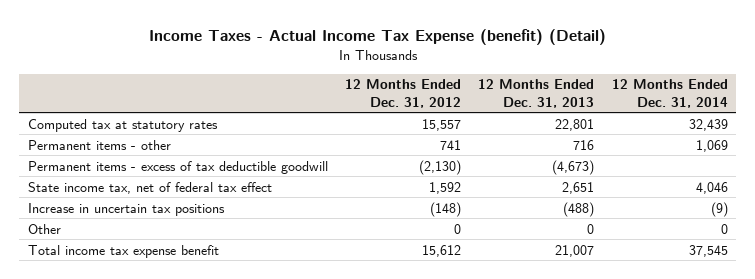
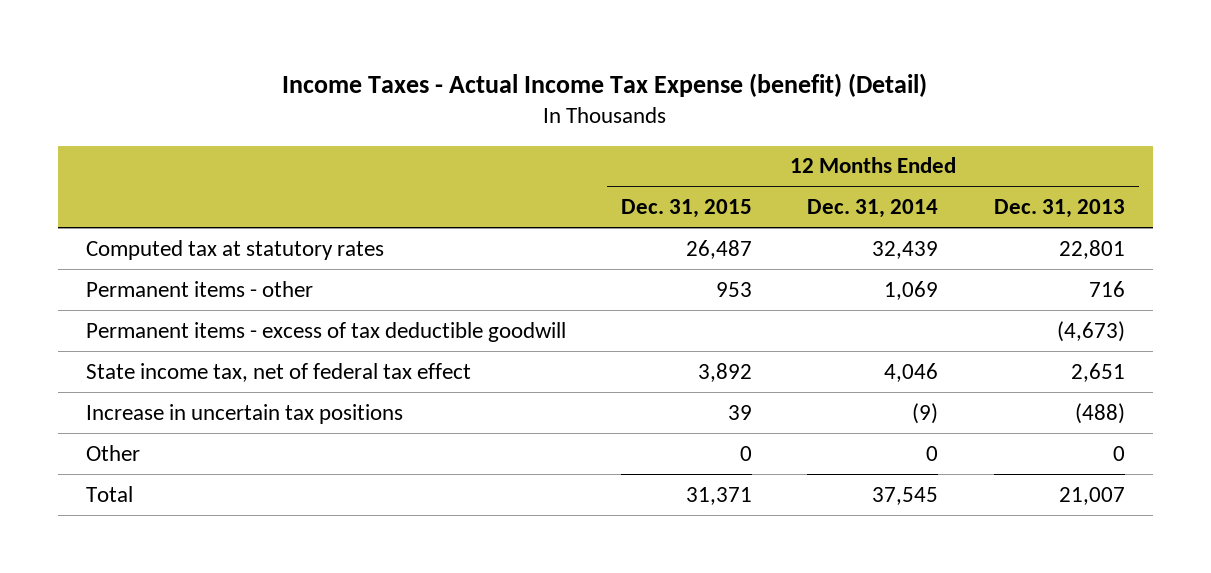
- | 12 Months Ended Dec. 31, 2012 | 12 Months Ended Dec. 31, 2013 | 12 Months Ended Dec. 31, 2014
+ | 12 Months Ended Dec. 31, 2015 | 12 Months Ended Dec. 31, 2014 | 12 Months Ended Dec. 31, 2013
- Total income tax expense benefit | 15,612 | 21,007 | 37,545
+ Total | 31,371 | 37,545 | 21,007

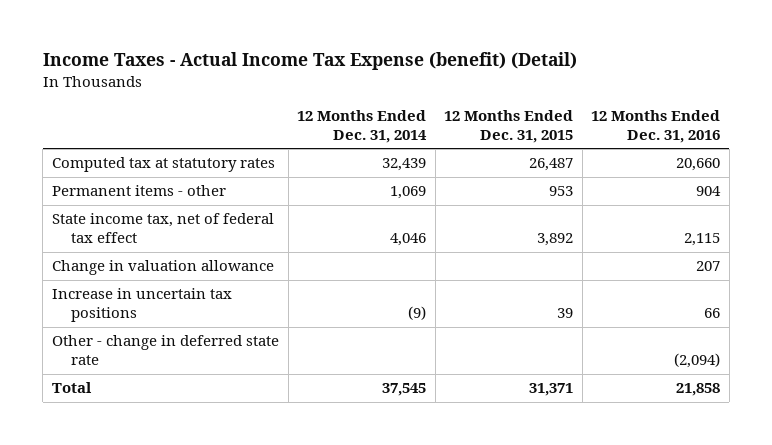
- | 12 Months Ended Dec. 31, 2015 | 12 Months Ended Dec. 31, 2014 | 12 Months Ended Dec. 31, 2013
+ | 12 Months Ended Dec. 31, 2014 | 12 Months Ended Dec. 31, 2015 | 12 Months Ended Dec. 31, 2016
- Permanent items - excess of tax deductible goodwill | | | (4,673)
+ Change in valuation allowance | | | 207
- Other | 0 | 0 | 0
+ Other - change in deferred state rate | | | (2,094)

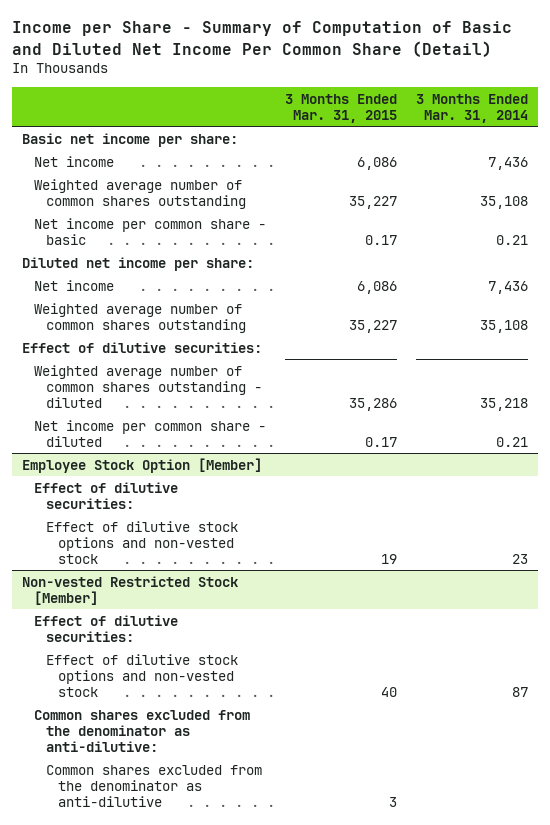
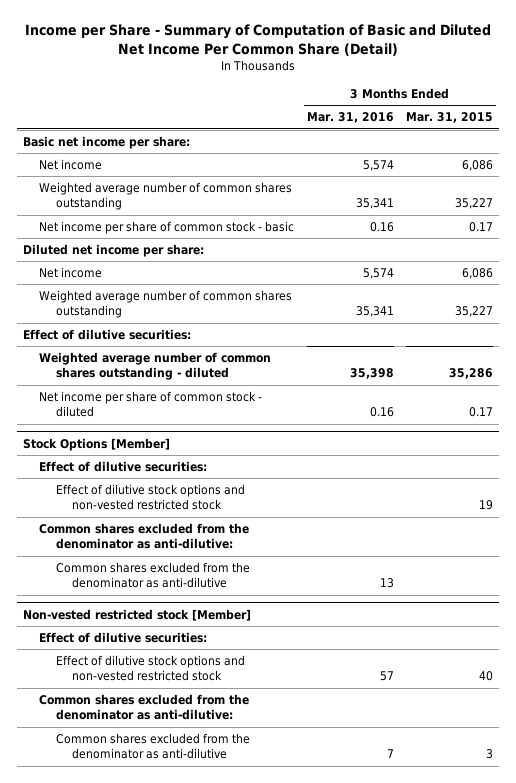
- | 3 Months Ended Mar. 31, 2015 | 3 Months Ended Mar. 31, 2014
+ | 3 Months Ended Mar. 31, 2016 | 3 Months Ended Mar. 31, 2015
- Net income per common share - basic | 0.17 | 0.21
+ Net income per share of common stock - basic | 0.16 | 0.17
- Net income per common share - diluted | 0.17 | 0.21
- Employee Stock Option [Member]
+ Net income per share of common stock - diluted | 0.16 | 0.17
+ Stock Options [Member]
- Effect of dilutive stock options and non-vested stock | 19 | 23
- Non-vested Restricted Stock [Member]
+ Effect of dilutive stock options and non-vested restricted stock | | 19
+ Common shares excluded from the denominator as anti-dilutive:
+ Common shares excluded from the denominator as anti-dilutive | 13 |
+ Non-vested restricted stock [Member]
- Effect of dilutive stock options and non-vested stock | 40 | 87
+ Effect of dilutive stock options and non-vested restricted stock | 57 | 40

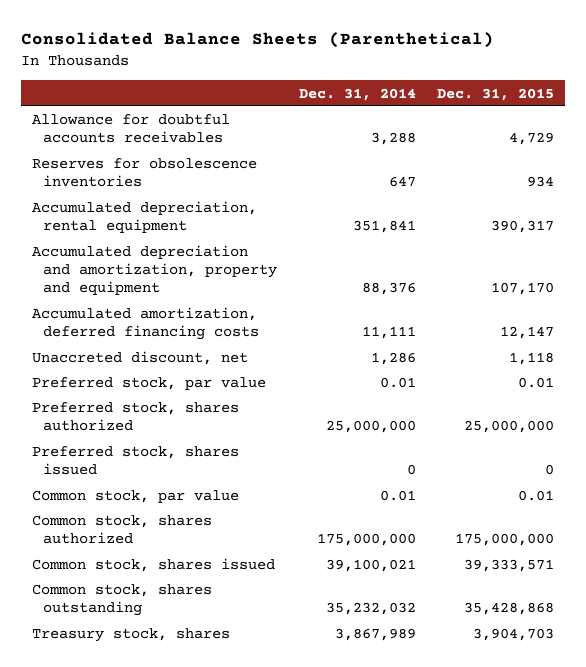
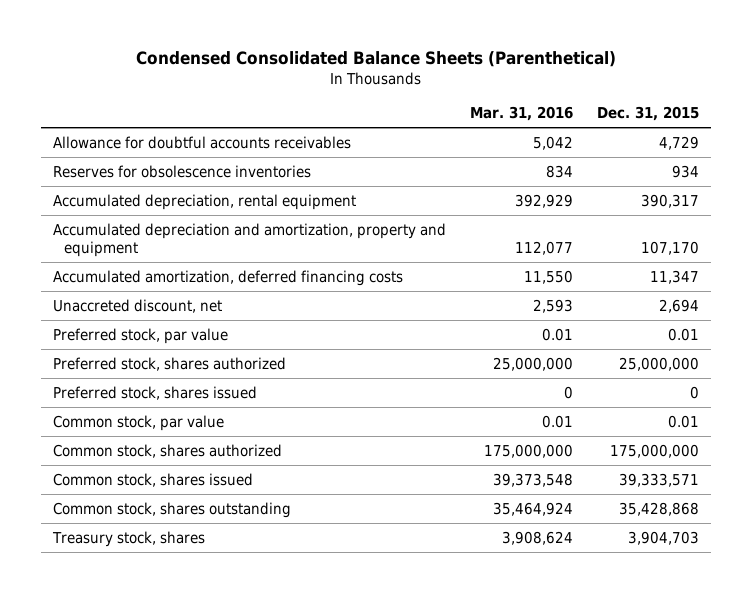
- Consolidated Balance Sheets (Parenthetical)
+ Condensed Consolidated Balance Sheets (Parenthetical)
- | Dec. 31, 2014 | Dec. 31, 2015
+ | Mar. 31, 2016 | Dec. 31, 2015
- Accumulated amortization, deferred financing costs | 11,111 | 12,147
- Unaccreted discount, net | 1,286 | 1,118
+ Accumulated amortization, deferred financing costs | 11,550 | 11,347
+ Unaccreted discount, net | 2,593 | 2,694

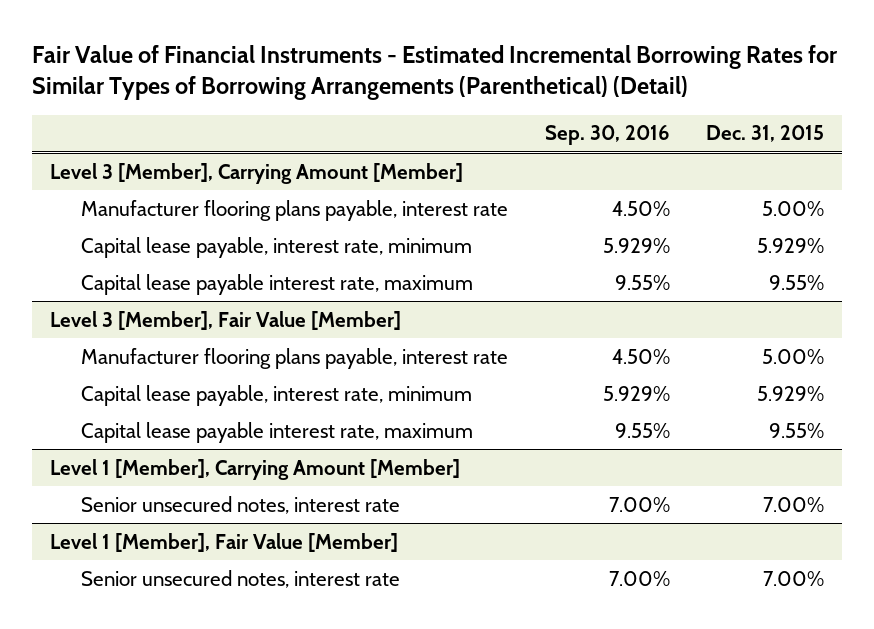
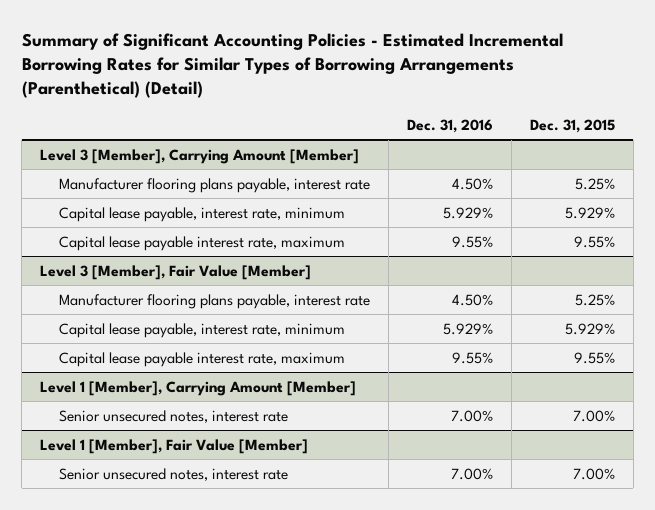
- Fair Value of Financial Instruments - Estimated Incremental Borrowing Rates for Similar Types of Borrowing Arrangements (Parenthetical) (Detail)
+ Summary of Significant Accounting Policies - Estimated Incremental Borrowing Rates for Similar Types of Borrowing Arrangements (Parenthetical) (Detail)
- | Sep. 30, 2016 | Dec. 31, 2015
+ | Dec. 31, 2016 | Dec. 31, 2015
@ Level 3 [Member], Carrying Amount [Member]
- Manufacturer flooring plans payable, interest rate | 4.50% | 5.00%
+ Manufacturer flooring plans payable, interest rate | 4.50% | 5.25%
@ Level 3 [Member], Fair Value [Member]
- Manufacturer flooring plans payable, interest rate | 4.50% | 5.00%
+ Manufacturer flooring plans payable, interest rate | 4.50% | 5.25%

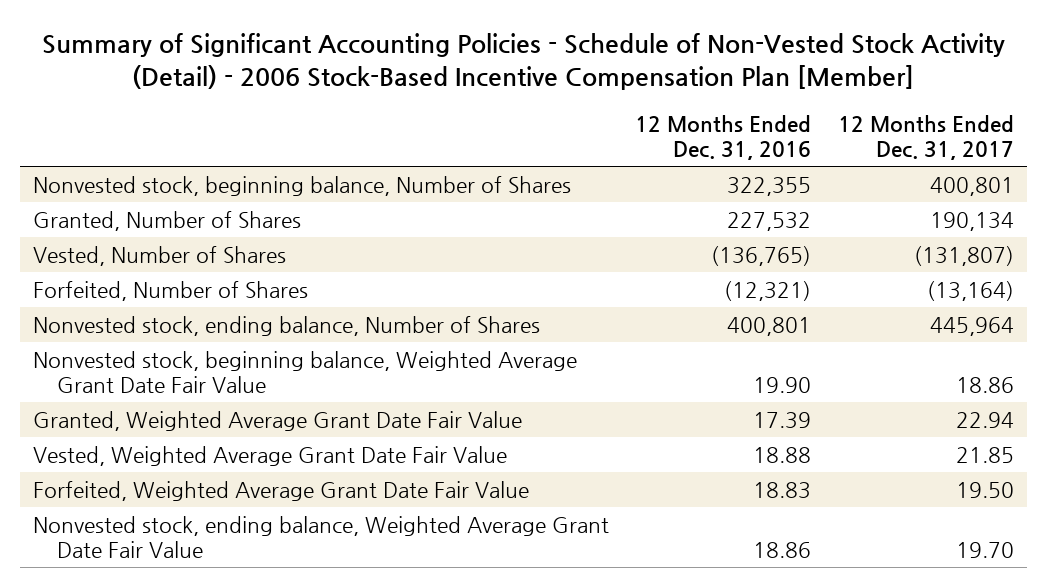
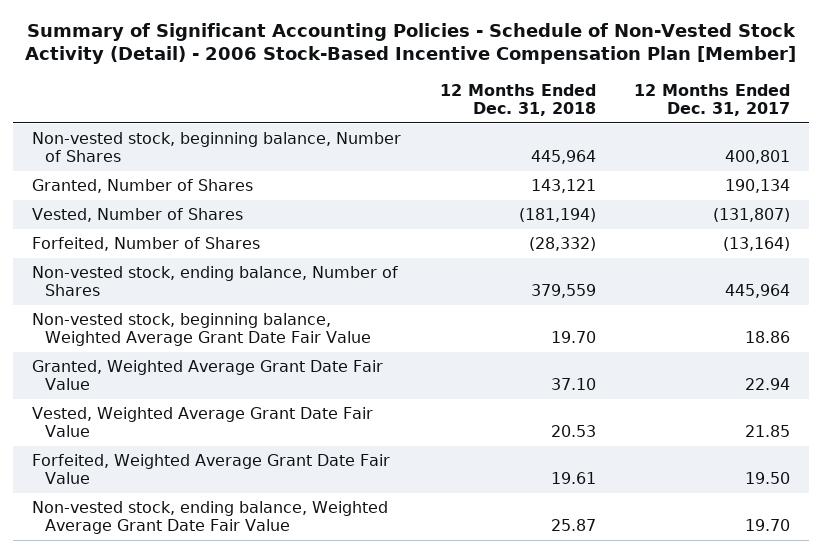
- | 12 Months Ended Dec. 31, 2016 | 12 Months Ended Dec. 31, 2017
+ | 12 Months Ended Dec. 31, 2018 | 12 Months Ended Dec. 31, 2017
- Nonvested stock, beginning balance, Number of Shares | 322,355 | 400,801
+ Non-vested stock, beginning balance, Number of Shares | 445,964 | 400,801
- Nonvested stock, ending balance, Number of Shares | 400,801 | 445,964
- Nonvested stock, beginning balance, Weighted Average Grant Date Fair Value | 19.90 | 18.86
+ Non-vested stock, ending balance, Number of Shares | 379,559 | 445,964
+ Non-vested stock, beginning balance, Weighted Average Grant Date Fair Value | 19.70 | 18.86
- Nonvested stock, ending balance, Weighted Average Grant Date Fair Value | 18.86 | 19.70
+ Non-vested stock, ending balance, Weighted Average Grant Date Fair Value | 25.87 | 19.70

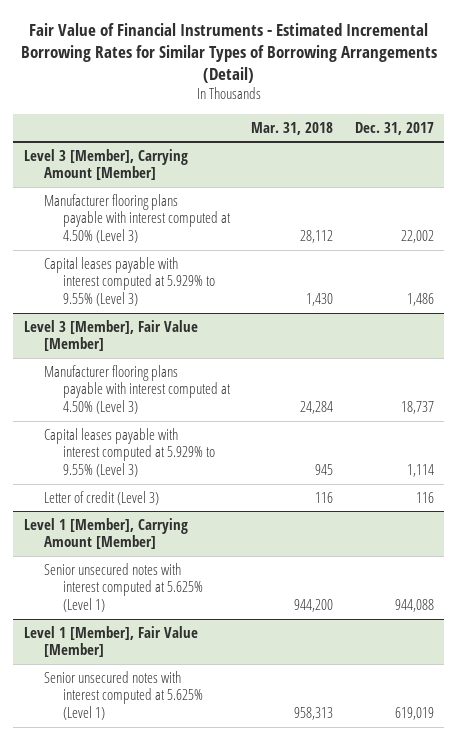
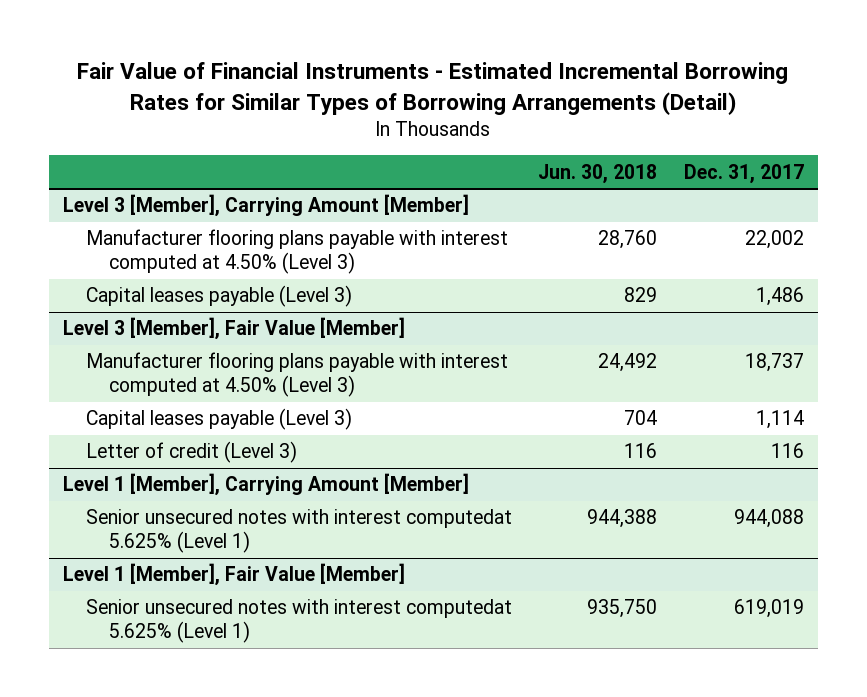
- | Mar. 31, 2018 | Dec. 31, 2017
+ | Jun. 30, 2018 | Dec. 31, 2017
@ Level 3 [Member], Carrying Amount [Member]
- Capital leases payable with interest computed at 5.929% to 9.55% (Level 3) | 1,430 | 1,486
+ Capital leases payable (Level 3) | 829 | 1,486
@ Level 3 [Member], Fair Value [Member]
- Capital leases payable with interest computed at 5.929% to 9.55% (Level 3) | 945 | 1,114
+ Capital leases payable (Level 3) | 704 | 1,114
@ Level 1 [Member], Carrying Amount [Member]
- Senior unsecured notes with interest computed at 5.625% (Level 1) | 944,200 | 944,088
+ Senior unsecured notes with interest computedat 5.625% (Level 1) | 944,388 | 944,088
@ Level 1 [Member], Fair Value [Member]
- Senior unsecured notes with interest computed at 5.625% (Level 1) | 958,313 | 619,019
+ Senior unsecured notes with interest computedat 5.625% (Level 1) | 935,750 | 619,019

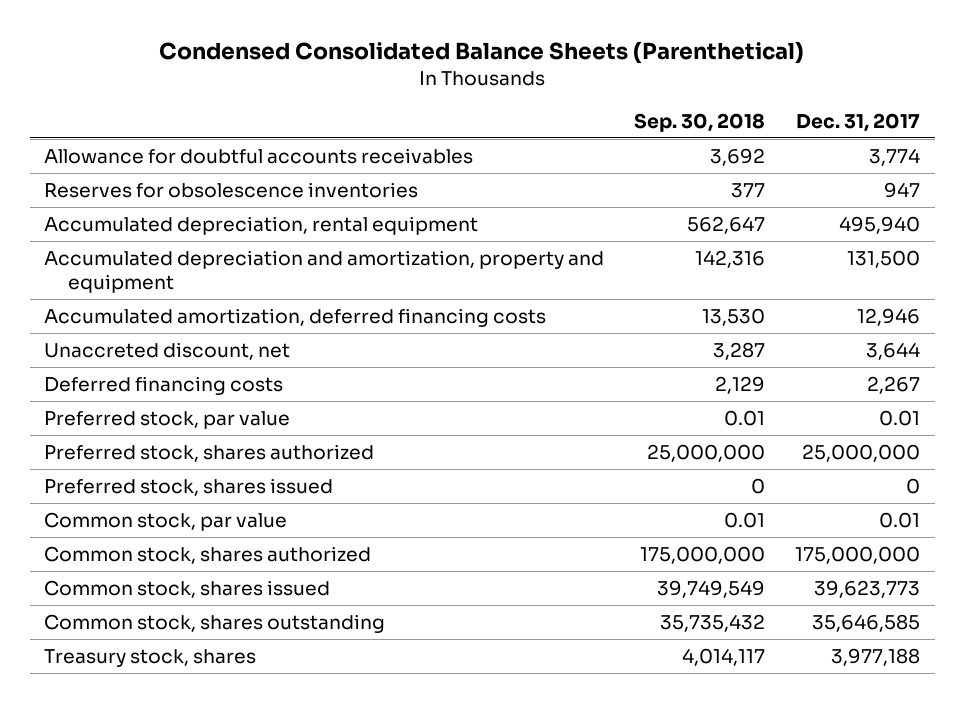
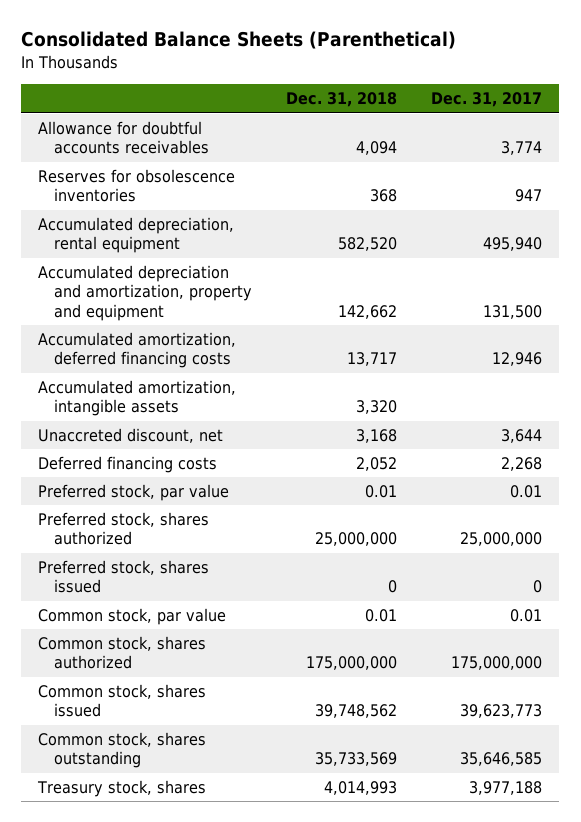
- Condensed Consolidated Balance Sheets (Parenthetical)
+ Consolidated Balance Sheets (Parenthetical)
- | Sep. 30, 2018 | Dec. 31, 2017
+ | Dec. 31, 2018 | Dec. 31, 2017
+ Accumulated amortization, intangible assets | 3,320 |
- Deferred financing costs | 2,129 | 2,267
+ Deferred financing costs | 2,052 | 2,268

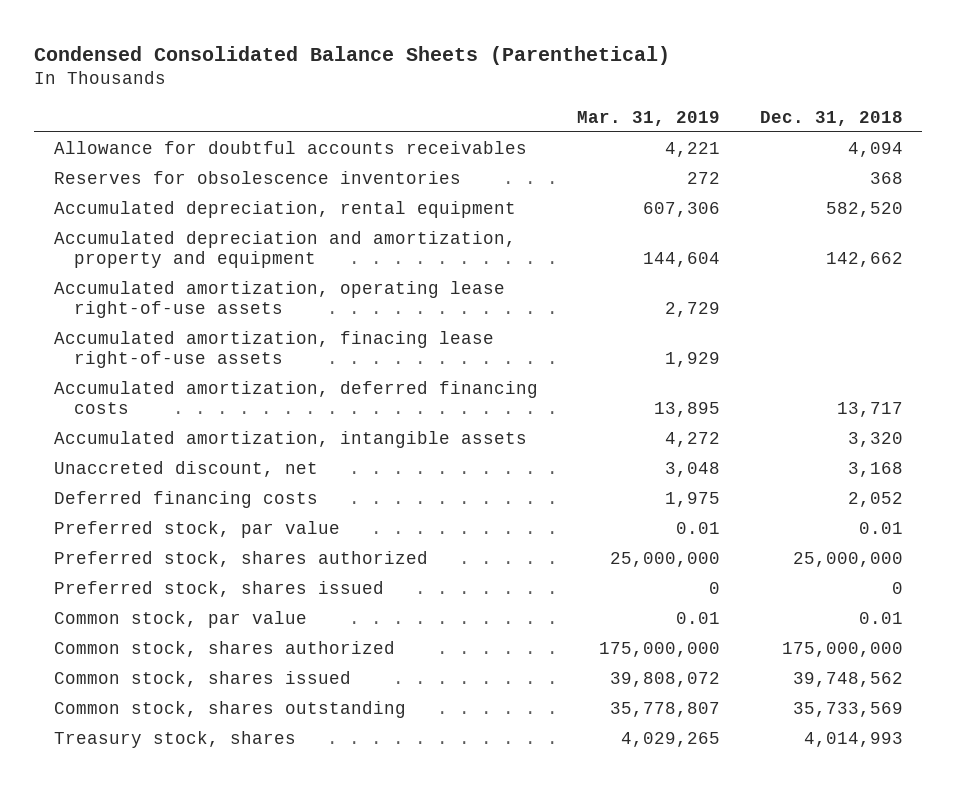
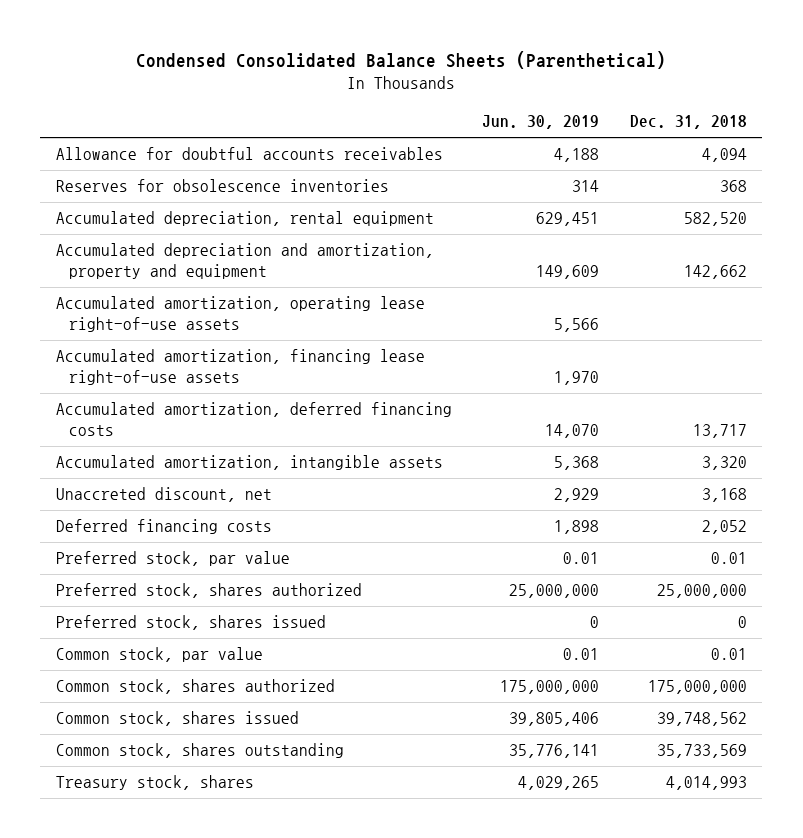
- | Mar. 31, 2019 | Dec. 31, 2018
+ | Jun. 30, 2019 | Dec. 31, 2018
- Accumulated amortization, finacing lease right-of-use assets | 1,929 |
+ Accumulated amortization, financing lease right-of-use assets | 1,970 |

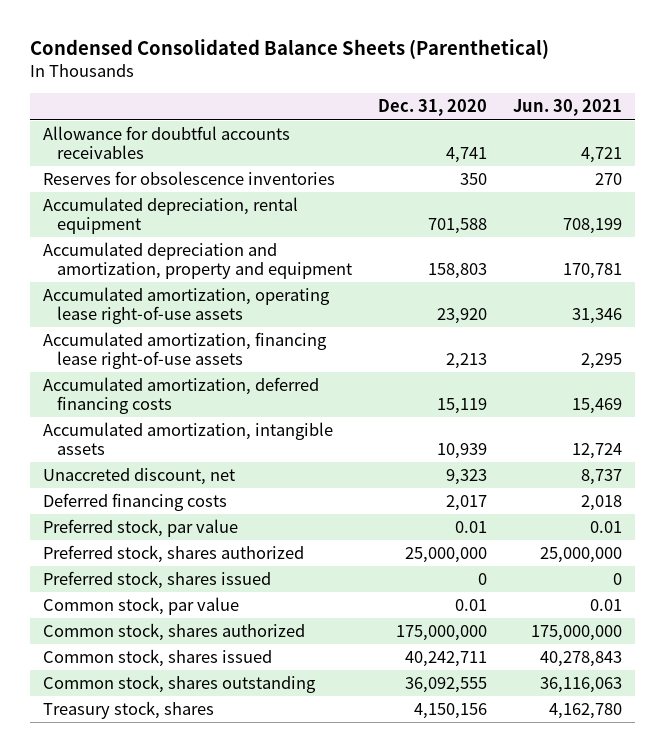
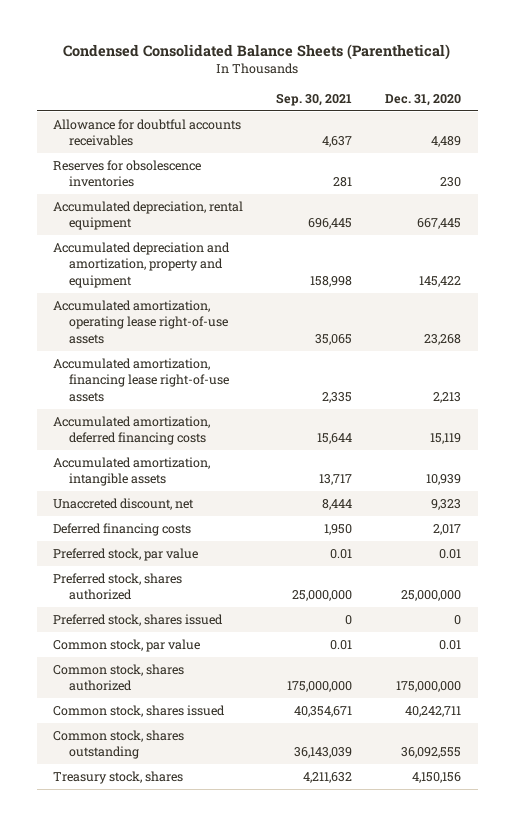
- | Dec. 31, 2020 | Jun. 30, 2021
+ | Sep. 30, 2021 | Dec. 31, 2020
- Allowance for doubtful accounts receivables | 4,741 | 4,721
- Reserves for obsolescence inventories | 350 | 270
- Accumulated depreciation, rental equipment | 701,588 | 708,199
- Accumulated depreciation and amortization, property and equipment | 158,803 | 170,781
- Accumulated amortization, operating lease right-of-use assets | 23,920 | 31,346
+ Allowance for doubtful accounts receivables | 4,637 | 4,489
+ Reserves for obsolescence inventories | 281 | 230
+ Accumulated depreciation, rental equipment | 696,445 | 667,445
+ Accumulated depreciation and amortization, property and equipment | 158,998 | 145,422
+ Accumulated amortization, operating lease right-of-use assets | 35,065 | 23,268

